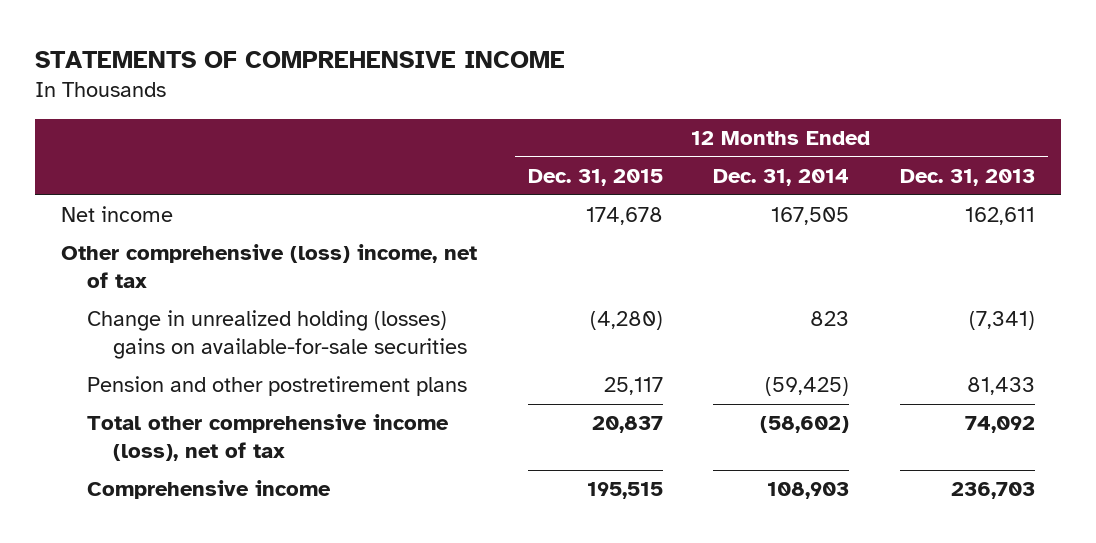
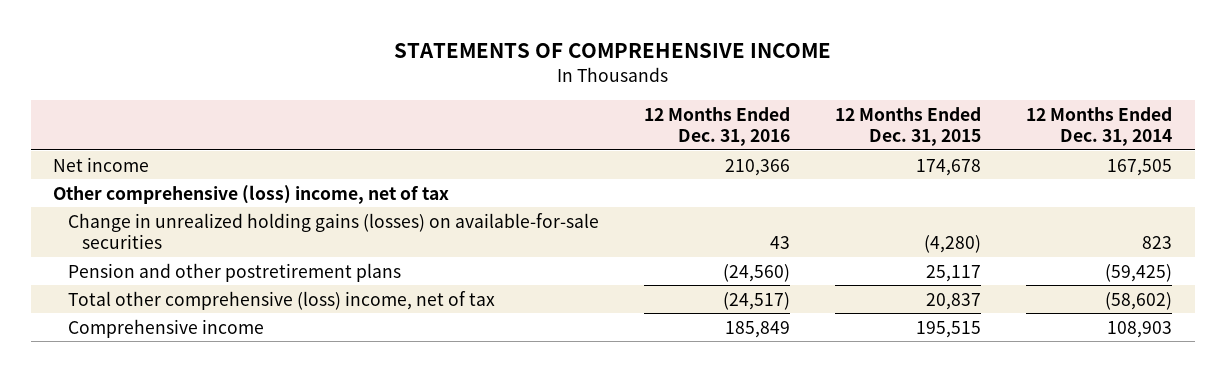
- | 12 Months Ended Dec. 31, 2015 | 12 Months Ended Dec. 31, 2014 | 12 Months Ended Dec. 31, 2013
+ | 12 Months Ended Dec. 31, 2016 | 12 Months Ended Dec. 31, 2015 | 12 Months Ended Dec. 31, 2014
- Change in unrealized holding (losses) gains on available-for-sale securities | (4,280) | 823 | (7,341)
+ Change in unrealized holding gains (losses) on available-for-sale securities | 43 | (4,280) | 823
- Total other comprehensive income (loss), net of tax | 20,837 | (58,602) | 74,092
+ Total other comprehensive (loss) income, net of tax | (24,517) | 20,837 | (58,602)

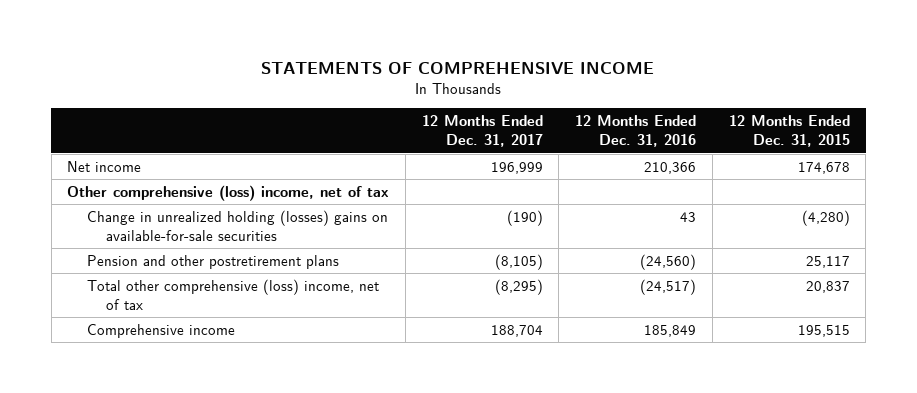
- | 12 Months Ended Dec. 31, 2016 | 12 Months Ended Dec. 31, 2015 | 12 Months Ended Dec. 31, 2014
+ | 12 Months Ended Dec. 31, 2017 | 12 Months Ended Dec. 31, 2016 | 12 Months Ended Dec. 31, 2015
- Change in unrealized holding gains (losses) on available-for-sale securities | 43 | (4,280) | 823
+ Change in unrealized holding (losses) gains on available-for-sale securities | (190) | 43 | (4,280)

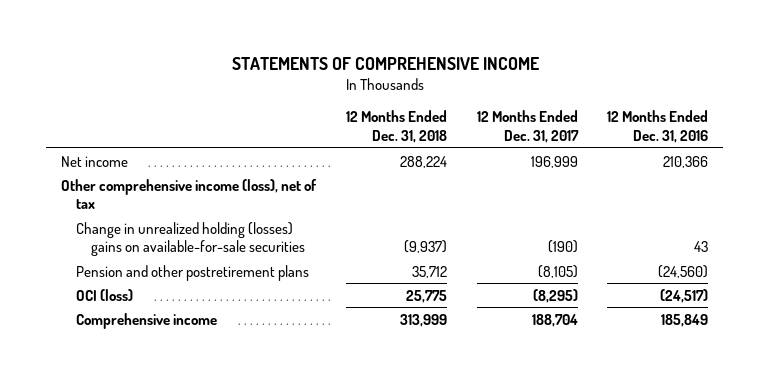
- | 12 Months Ended Dec. 31, 2017 | 12 Months Ended Dec. 31, 2016 | 12 Months Ended Dec. 31, 2015
+ | 12 Months Ended Dec. 31, 2018 | 12 Months Ended Dec. 31, 2017 | 12 Months Ended Dec. 31, 2016
- Other comprehensive (loss) income, net of tax
+ Other comprehensive income (loss), net of tax
- Total other comprehensive (loss) income, net of tax | (8,295) | (24,517) | 20,837
+ OCI (loss) | 25,775 | (8,295) | (24,517)

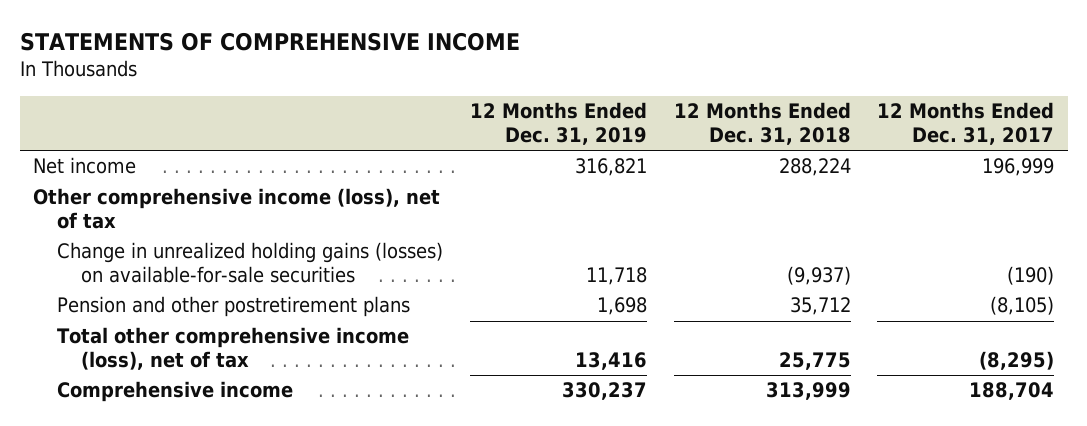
- | 12 Months Ended Dec. 31, 2018 | 12 Months Ended Dec. 31, 2017 | 12 Months Ended Dec. 31, 2016
+ | 12 Months Ended Dec. 31, 2019 | 12 Months Ended Dec. 31, 2018 | 12 Months Ended Dec. 31, 2017
- Change in unrealized holding (losses) gains on available-for-sale securities | (9,937) | (190) | 43
+ Change in unrealized holding gains (losses) on available-for-sale securities | 11,718 | (9,937) | (190)
- OCI (loss) | 25,775 | (8,295) | (24,517)
+ Total other comprehensive income (loss), net of tax | 13,416 | 25,775 | (8,295)

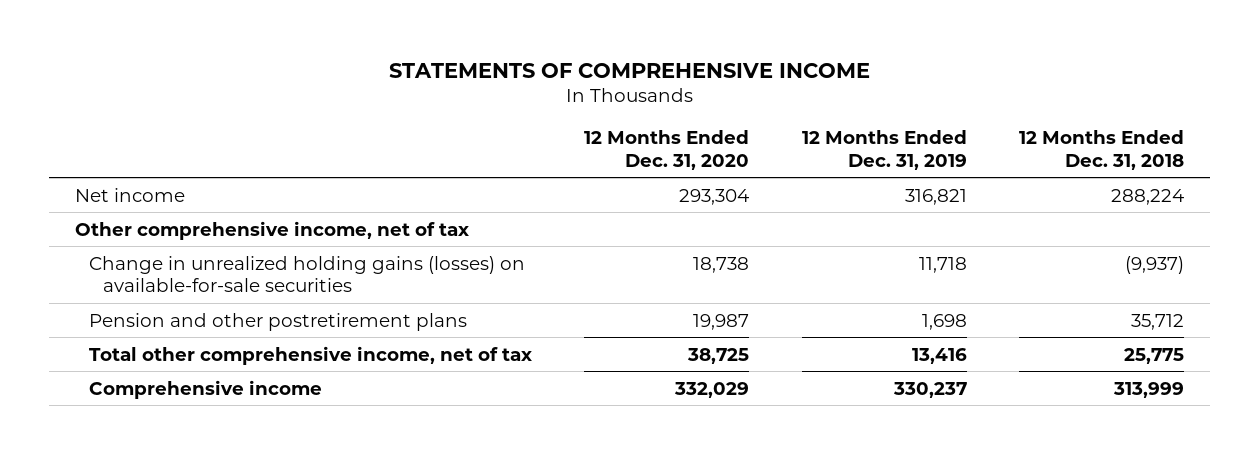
- | 12 Months Ended Dec. 31, 2019 | 12 Months Ended Dec. 31, 2018 | 12 Months Ended Dec. 31, 2017
+ | 12 Months Ended Dec. 31, 2020 | 12 Months Ended Dec. 31, 2019 | 12 Months Ended Dec. 31, 2018
- Other comprehensive income (loss), net of tax
+ Other comprehensive income, net of tax
- Total other comprehensive income (loss), net of tax | 13,416 | 25,775 | (8,295)
+ Total other comprehensive income, net of tax | 38,725 | 13,416 | 25,775

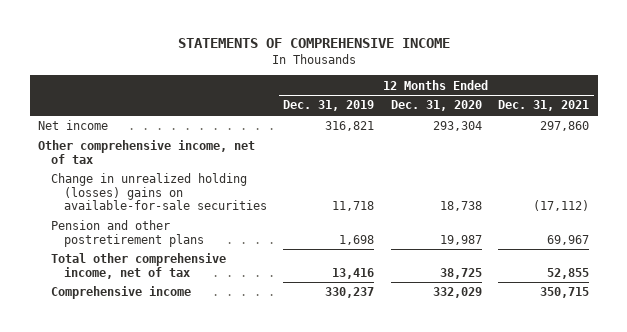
- | 12 Months Ended Dec. 31, 2020 | 12 Months Ended Dec. 31, 2019 | 12 Months Ended Dec. 31, 2018
+ | 12 Months Ended Dec. 31, 2019 | 12 Months Ended Dec. 31, 2020 | 12 Months Ended Dec. 31, 2021
- Change in unrealized holding gains (losses) on available-for-sale securities | 18,738 | 11,718 | (9,937)
+ Change in unrealized holding (losses) gains on available-for-sale securities | 11,718 | 18,738 | (17,112)

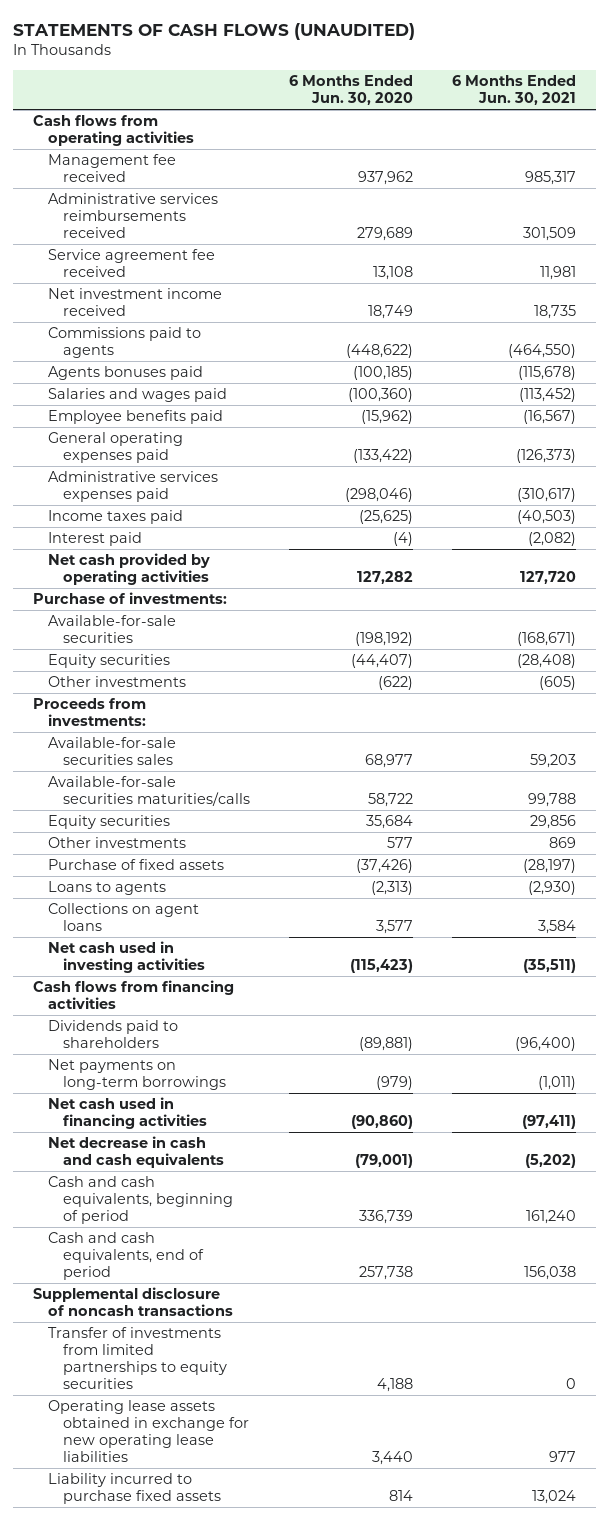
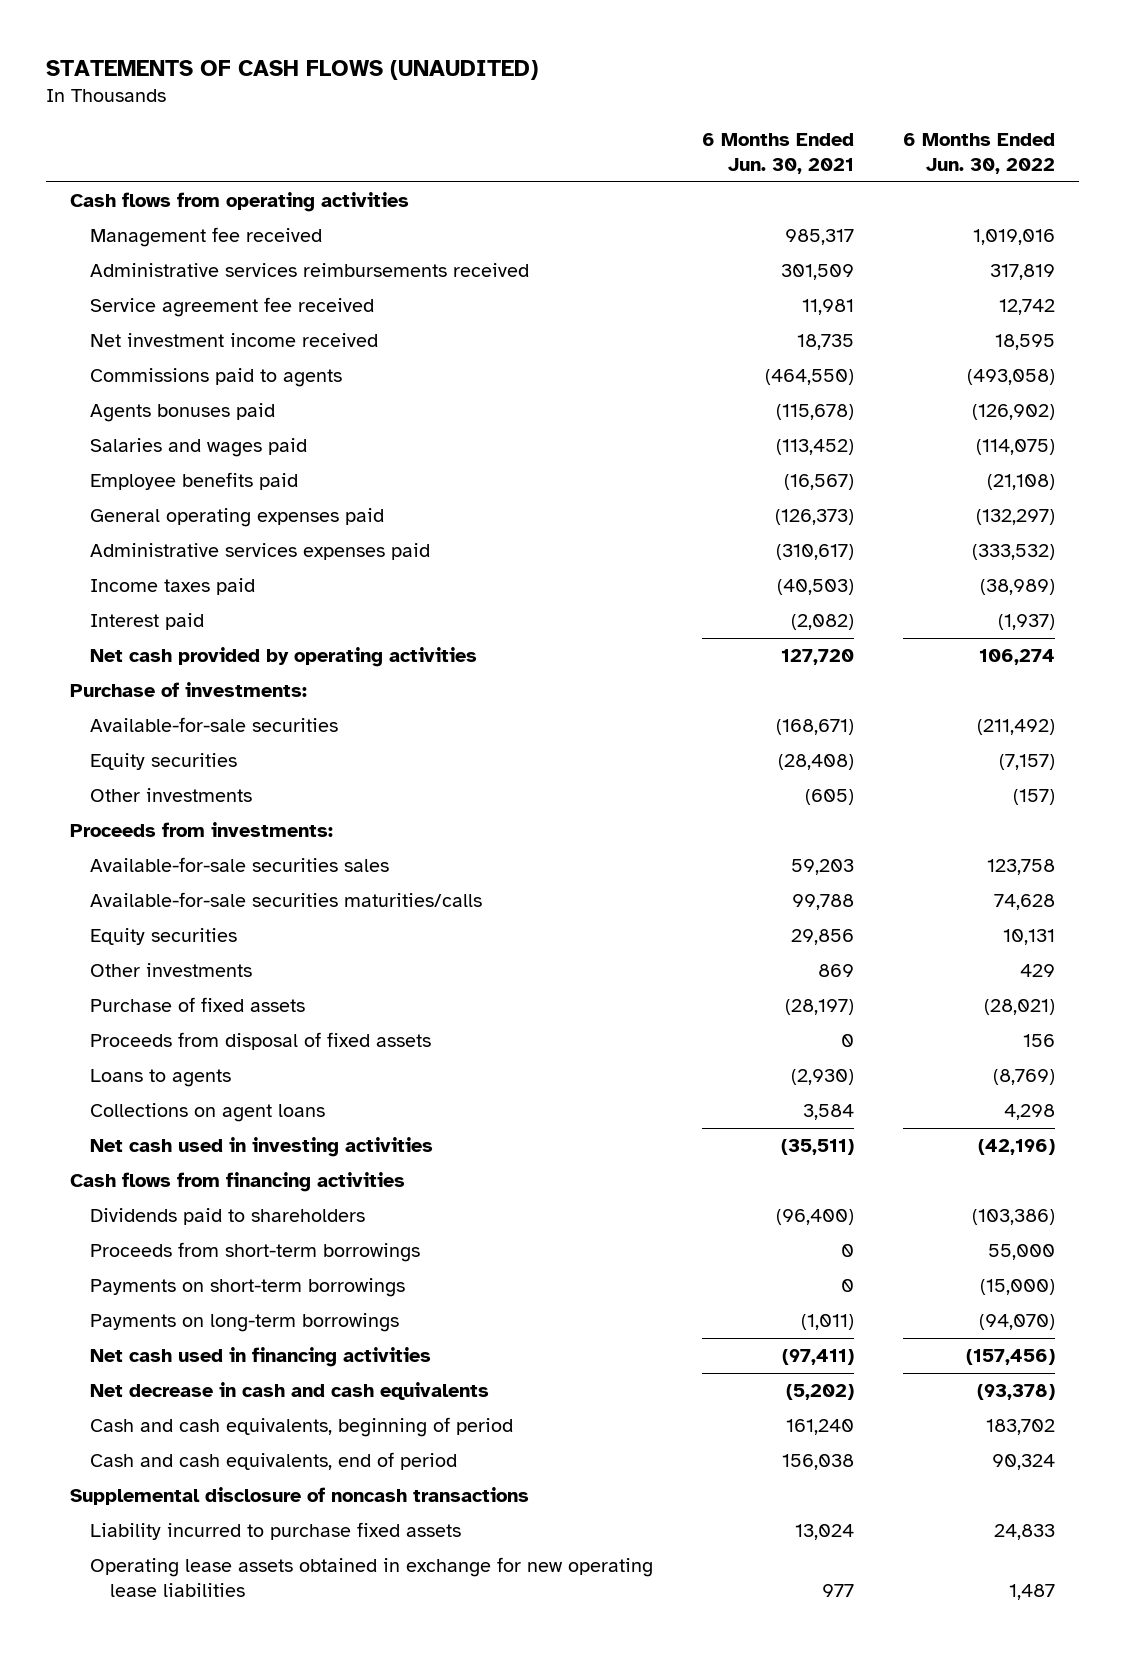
- | 6 Months Ended Jun. 30, 2020 | 6 Months Ended Jun. 30, 2021
+ | 6 Months Ended Jun. 30, 2021 | 6 Months Ended Jun. 30, 2022
+ Proceeds from disposal of fixed assets | 0 | 156
- Net payments on long-term borrowings | (979) | (1,011)
+ Proceeds from short-term borrowings | 0 | 55,000
+ Payments on short-term borrowings | 0 | (15,000)
+ Payments on long-term borrowings | (1,011) | (94,070)
- Transfer of investments from limited partnerships to equity securities | 4,188 | 0
moved down: Operating lease assets obtained in exchange for new operating lease liabilities | 977 | 1,487

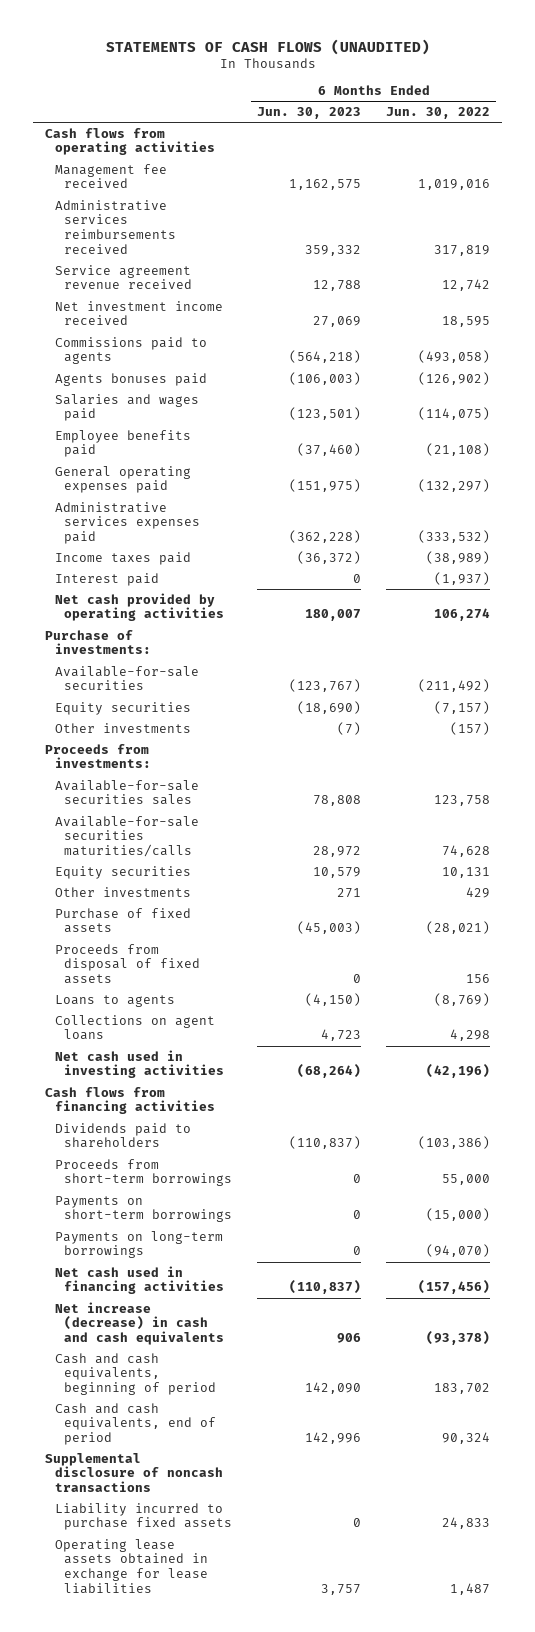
- | 6 Months Ended Jun. 30, 2021 | 6 Months Ended Jun. 30, 2022
+ | 6 Months Ended Jun. 30, 2023 | 6 Months Ended Jun. 30, 2022
- Service agreement fee received | 11,981 | 12,742
+ Service agreement revenue received | 12,788 | 12,742
- Net decrease in cash and cash equivalents | (5,202) | (93,378)
+ Net increase (decrease) in cash and cash equivalents | 906 | (93,378)
- Operating lease assets obtained in exchange for new operating lease liabilities | 977 | 1,487
+ Operating lease assets obtained in exchange for lease liabilities | 3,757 | 1,487

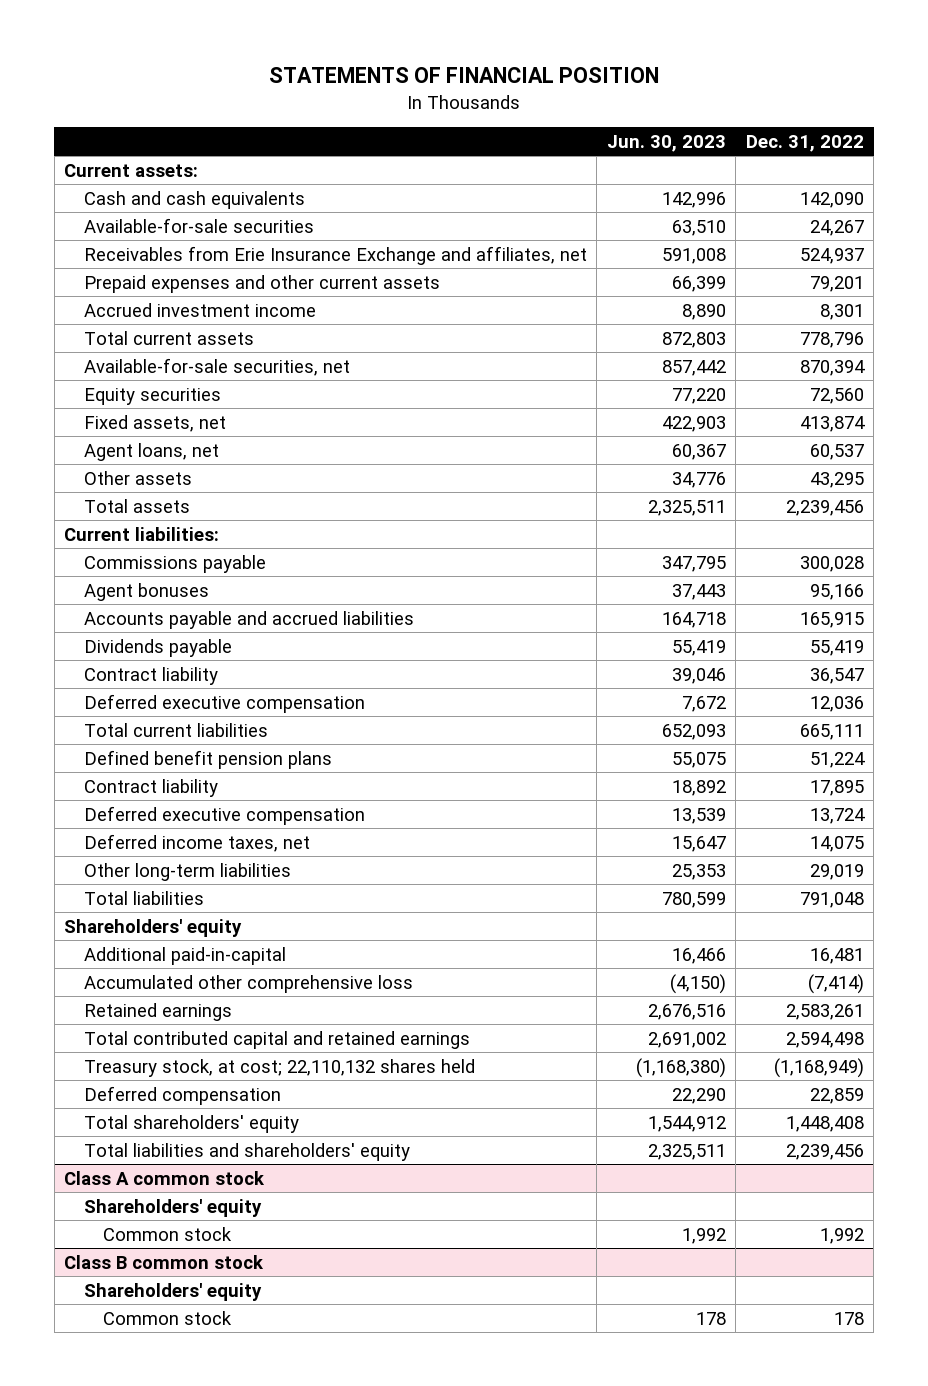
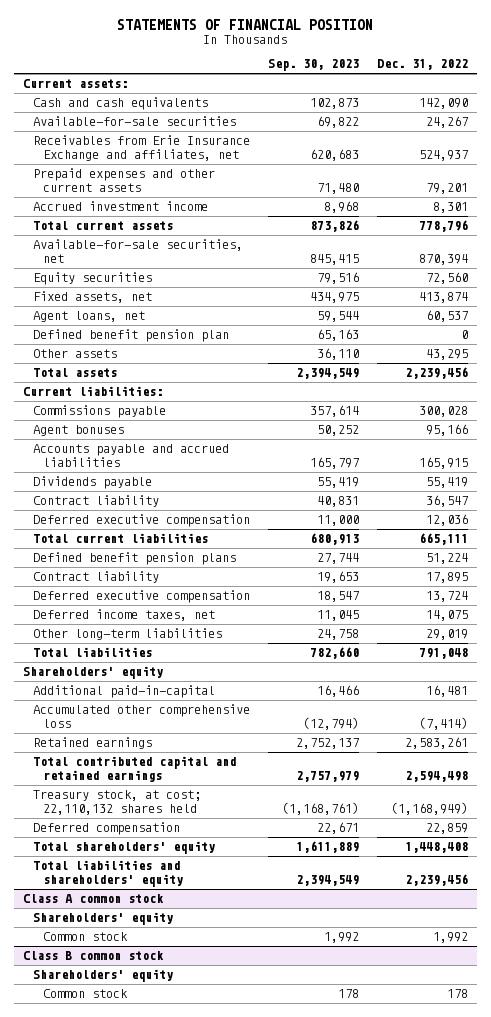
- | Jun. 30, 2023 | Dec. 31, 2022
+ | Sep. 30, 2023 | Dec. 31, 2022
+ Defined benefit pension plan | 65,163 | 0

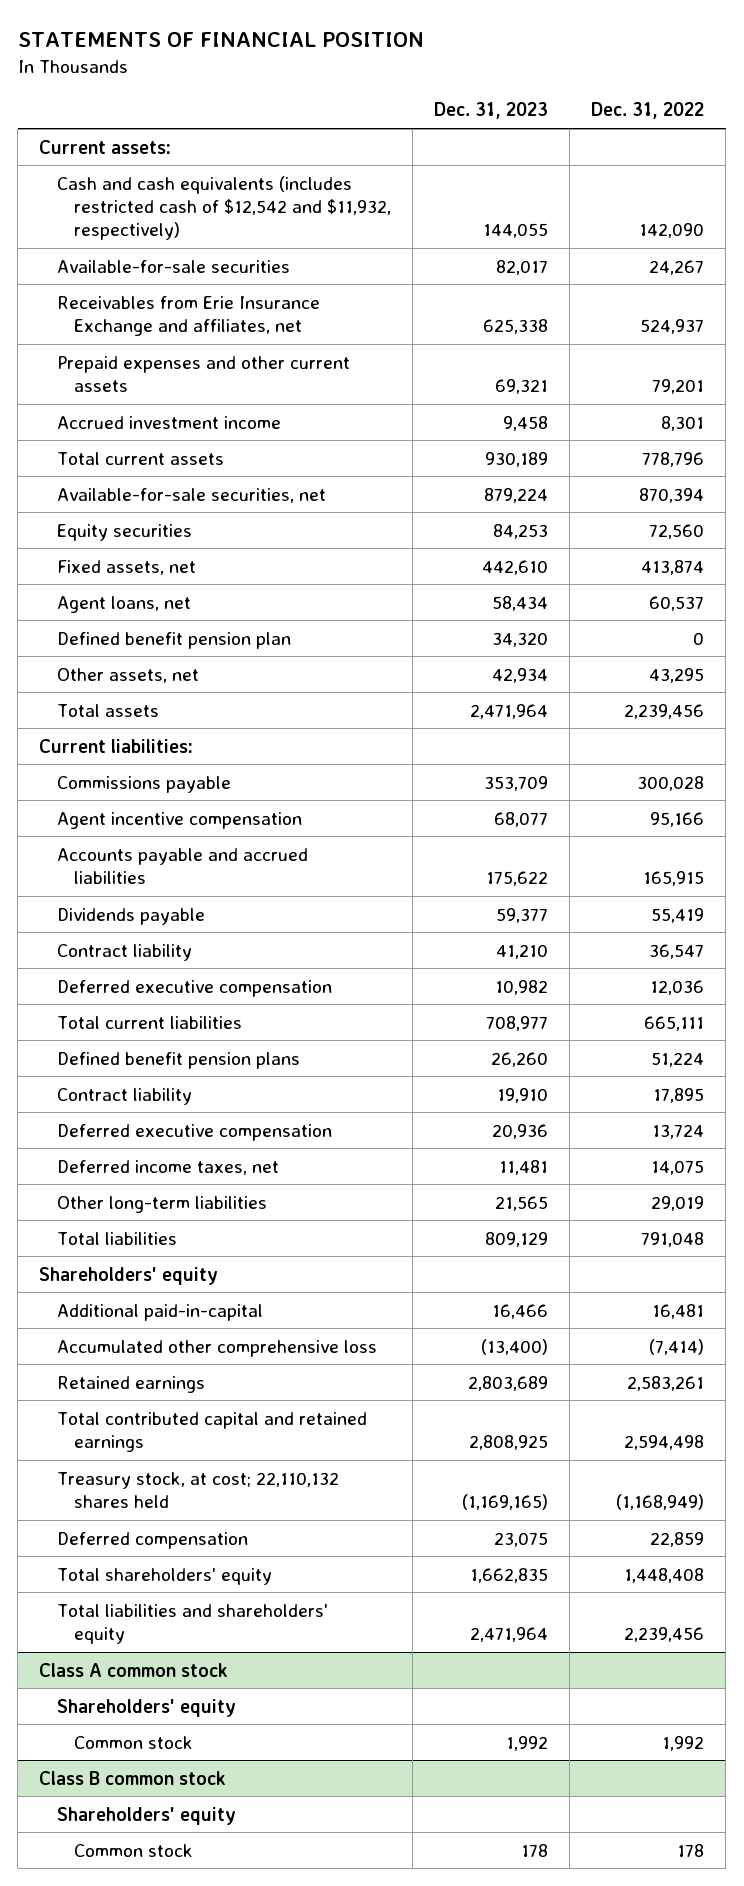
- | Sep. 30, 2023 | Dec. 31, 2022
+ | Dec. 31, 2023 | Dec. 31, 2022
- Cash and cash equivalents | 102,873 | 142,090
+ Cash and cash equivalents (includes restricted cash of $12,542 and $11,932, respectively) | 144,055 | 142,090
- Other assets | 36,110 | 43,295
+ Other assets, net | 42,934 | 43,295
- Agent bonuses | 50,252 | 95,166
+ Agent incentive compensation | 68,077 | 95,166

